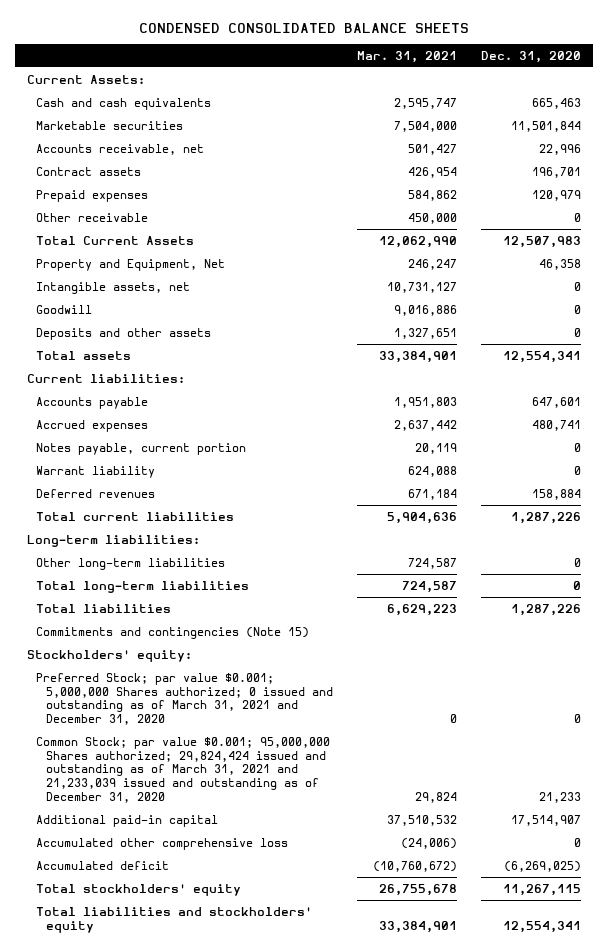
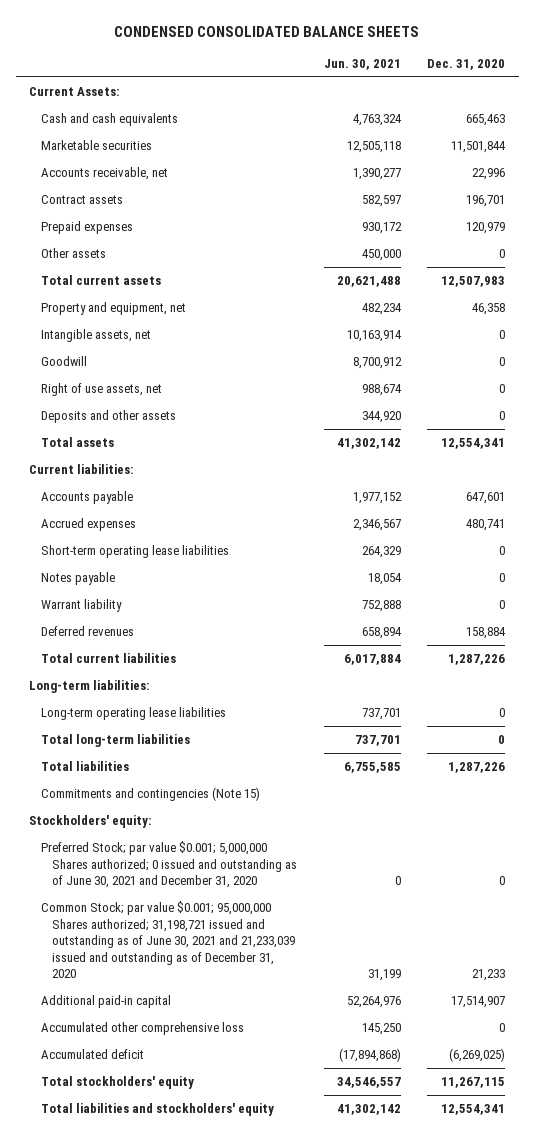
- | Mar. 31, 2021 | Dec. 31, 2020
+ | Jun. 30, 2021 | Dec. 31, 2020
- Other receivable | 450,000 | 0
- Total Current Assets | 12,062,990 | 12,507,983
- Property and Equipment, Net | 246,247 | 46,358
+ Other assets | 450,000 | 0
+ Total current assets | 20,621,488 | 12,507,983
+ Property and equipment, net | 482,234 | 46,358
+ Right of use assets, net | 988,674 | 0
- Notes payable, current portion | 20,119 | 0
+ Short-term operating lease liabilities | 264,329 | 0
+ Notes payable | 18,054 | 0
- Other long-term liabilities | 724,587 | 0
+ Long-term operating lease liabilities | 737,701 | 0
- Preferred Stock; par value $0.001; 5,000,000 Shares authorized; 0 issued and outstanding as of March 31, 2021 and December 31, 2020 | 0 | 0
- Common Stock; par value $0.001; 95,000,000 Shares authorized; 29,824,424 issued and outstanding as of March 31, 2021 and 21,233,039 issued and outstanding as of December 31, 2020 | 29,824 | 21,233
+ Preferred Stock; par value $0.001; 5,000,000 Shares authorized; 0 issued and outstanding as of June 30, 2021 and December 31, 2020 | 0 | 0
+ Common Stock; par value $0.001; 95,000,000 Shares authorized; 31,198,721 issued and outstanding as of June 30, 2021 and 21,233,039 issued and outstanding as of December 31, 2020 | 31,199 | 21,233

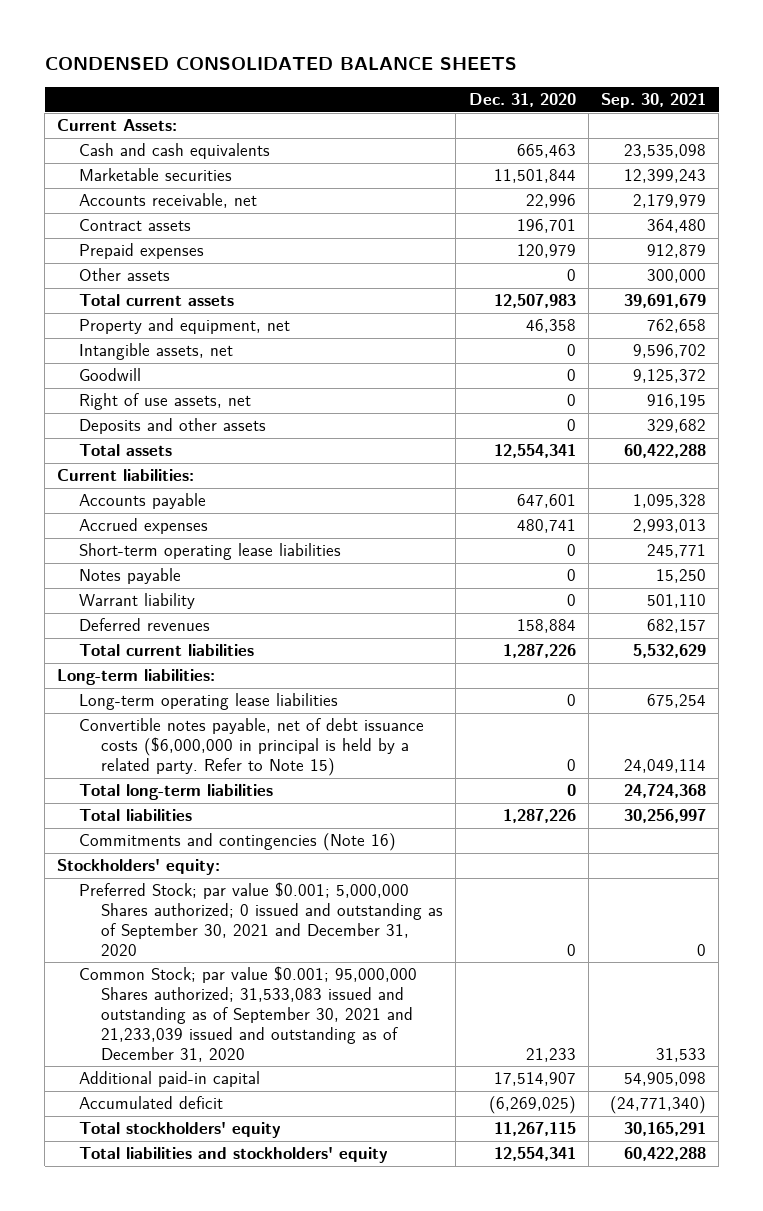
- | Jun. 30, 2021 | Dec. 31, 2020
+ | Dec. 31, 2020 | Sep. 30, 2021
+ Convertible notes payable, net of debt issuance costs ($6,000,000 in principal is held by a related party. Refer to Note 15) | 0 | 24,049,114
- Commitments and contingencies (Note 15)
+ Commitments and contingencies (Note 16)
- Preferred Stock; par value $0.001; 5,000,000 Shares authorized; 0 issued and outstanding as of June 30, 2021 and December 31, 2020 | 0 | 0
- Common Stock; par value $0.001; 95,000,000 Shares authorized; 31,198,721 issued and outstanding as of June 30, 2021 and 21,233,039 issued and outstanding as of December 31, 2020 | 31,199 | 21,233
+ Preferred Stock; par value $0.001; 5,000,000 Shares authorized; 0 issued and outstanding as of September 30, 2021 and December 31, 2020 | 0 | 0
+ Common Stock; par value $0.001; 95,000,000 Shares authorized; 31,533,083 issued and outstanding as of September 30, 2021 and 21,233,039 issued and outstanding as of December 31, 2020 | 21,233 | 31,533
- Accumulated other comprehensive loss | 145,250 | 0

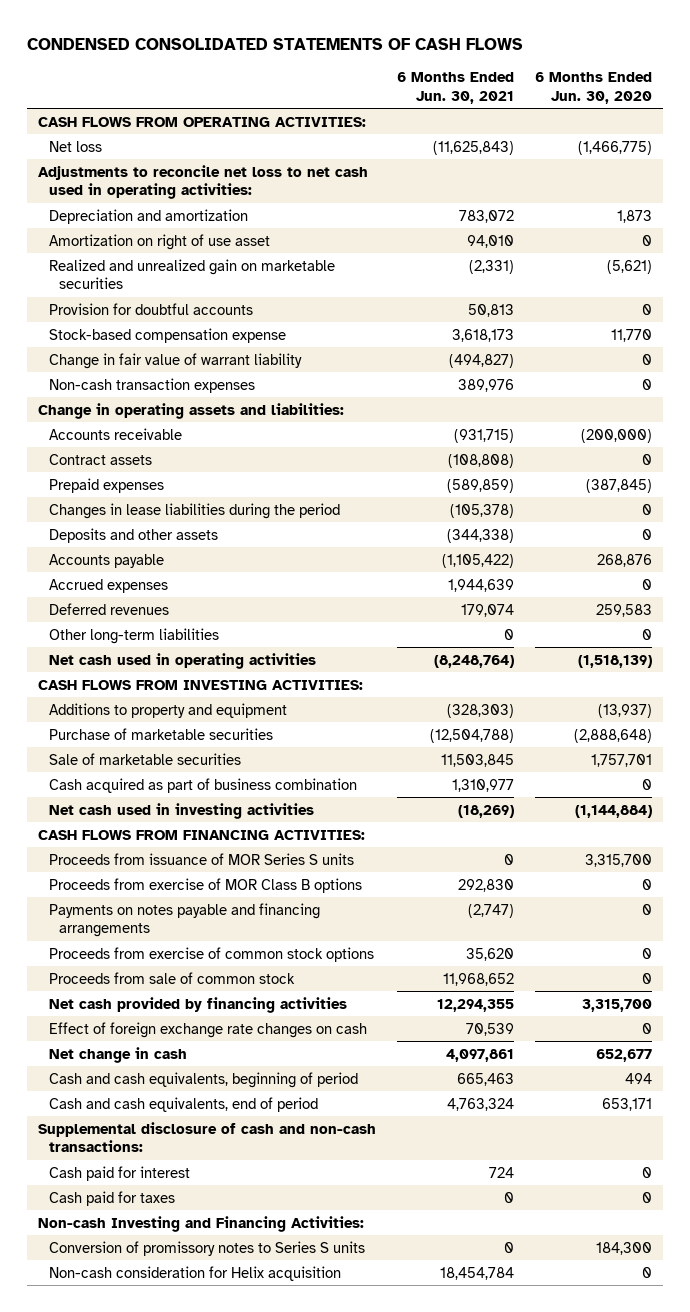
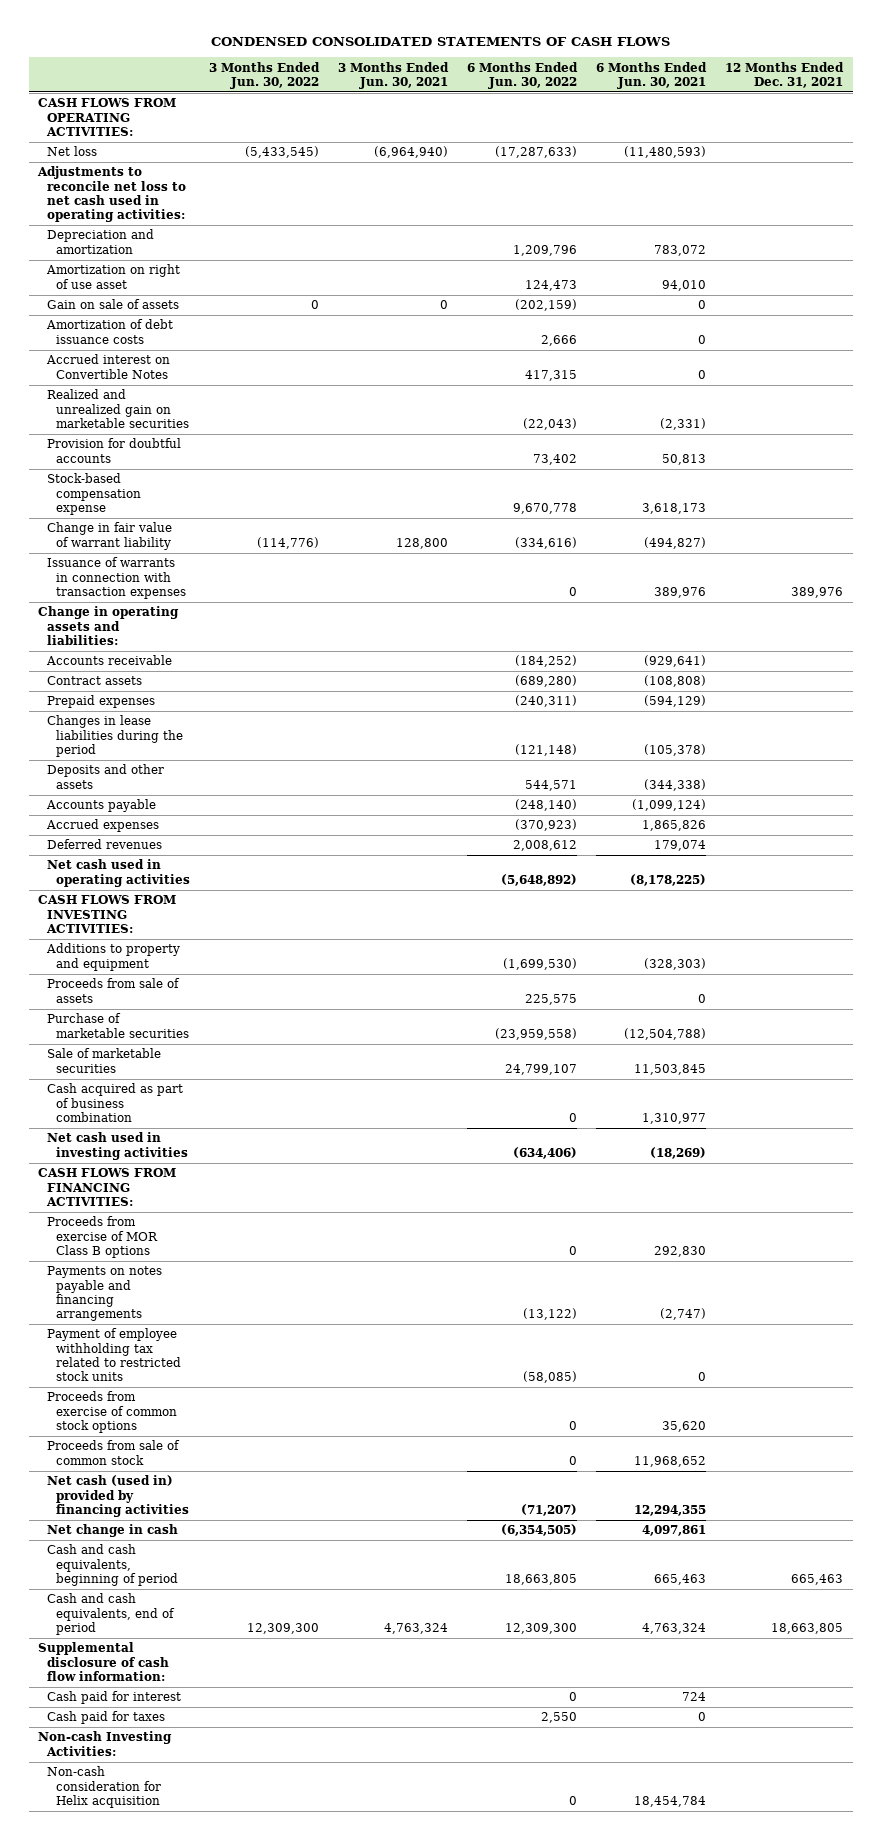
- | 6 Months Ended Jun. 30, 2021 | 6 Months Ended Jun. 30, 2020
+ | 3 Months Ended Jun. 30, 2022 | 3 Months Ended Jun. 30, 2021 | 6 Months Ended Jun. 30, 2022 | 6 Months Ended Jun. 30, 2021 | 12 Months Ended Dec. 31, 2021
- Net loss | (11,625,843) | (1,466,775)
+ Net loss | (5,433,545) | (6,964,940) | (17,287,633) | (11,480,593) |
+ Gain on sale of assets | 0 | 0 | (202,159) | 0 |
+ Amortization of debt issuance costs | | | 2,666 | 0 |
+ Accrued interest on Convertible Notes | | | 417,315 | 0 |
- Non-cash transaction expenses | 389,976 | 0
+ Issuance of warrants in connection with transaction expenses | | | 0 | 389,976 | 389,976
- Accounts receivable | (931,715) | (200,000)
+ Accounts receivable | | | (184,252) | (929,641) |
- Prepaid expenses | (589,859) | (387,845)
+ Prepaid expenses | | | (240,311) | (594,129) |
- Accounts payable | (1,105,422) | 268,876
- Accrued expenses | 1,944,639 | 0
+ Accounts payable | | | (248,140) | (1,099,124) |
+ Accrued expenses | | | (370,923) | 1,865,826 |
- Other long-term liabilities | 0 | 0
- Net cash used in operating activities | (8,248,764) | (1,518,139)
+ Net cash used in operating activities | | | (5,648,892) | (8,178,225) |
+ Proceeds from sale of assets | | | 225,575 | 0 |
- Proceeds from issuance of MOR Series S units | 0 | 3,315,700
+ Payment of employee withholding tax related to restricted stock units | | | (58,085) | 0 |
- Net cash provided by financing activities | 12,294,355 | 3,315,700
- Effect of foreign exchange rate changes on cash | 70,539 | 0
+ Net cash (used in) provided by financing activities | | | (71,207) | 12,294,355 |
- Supplemental disclosure of cash and non-cash transactions:
+ Supplemental disclosure of cash flow information:
- Non-cash Investing and Financing Activities:
- Conversion of promissory notes to Series S units | 0 | 184,300
+ Non-cash Investing Activities:

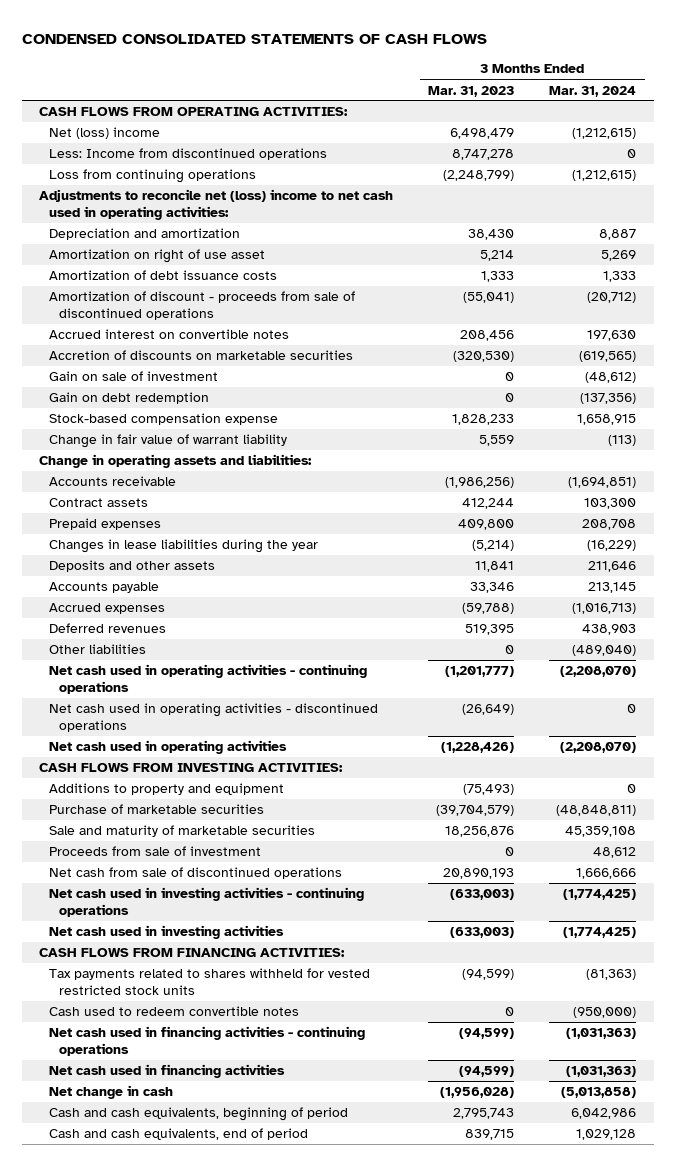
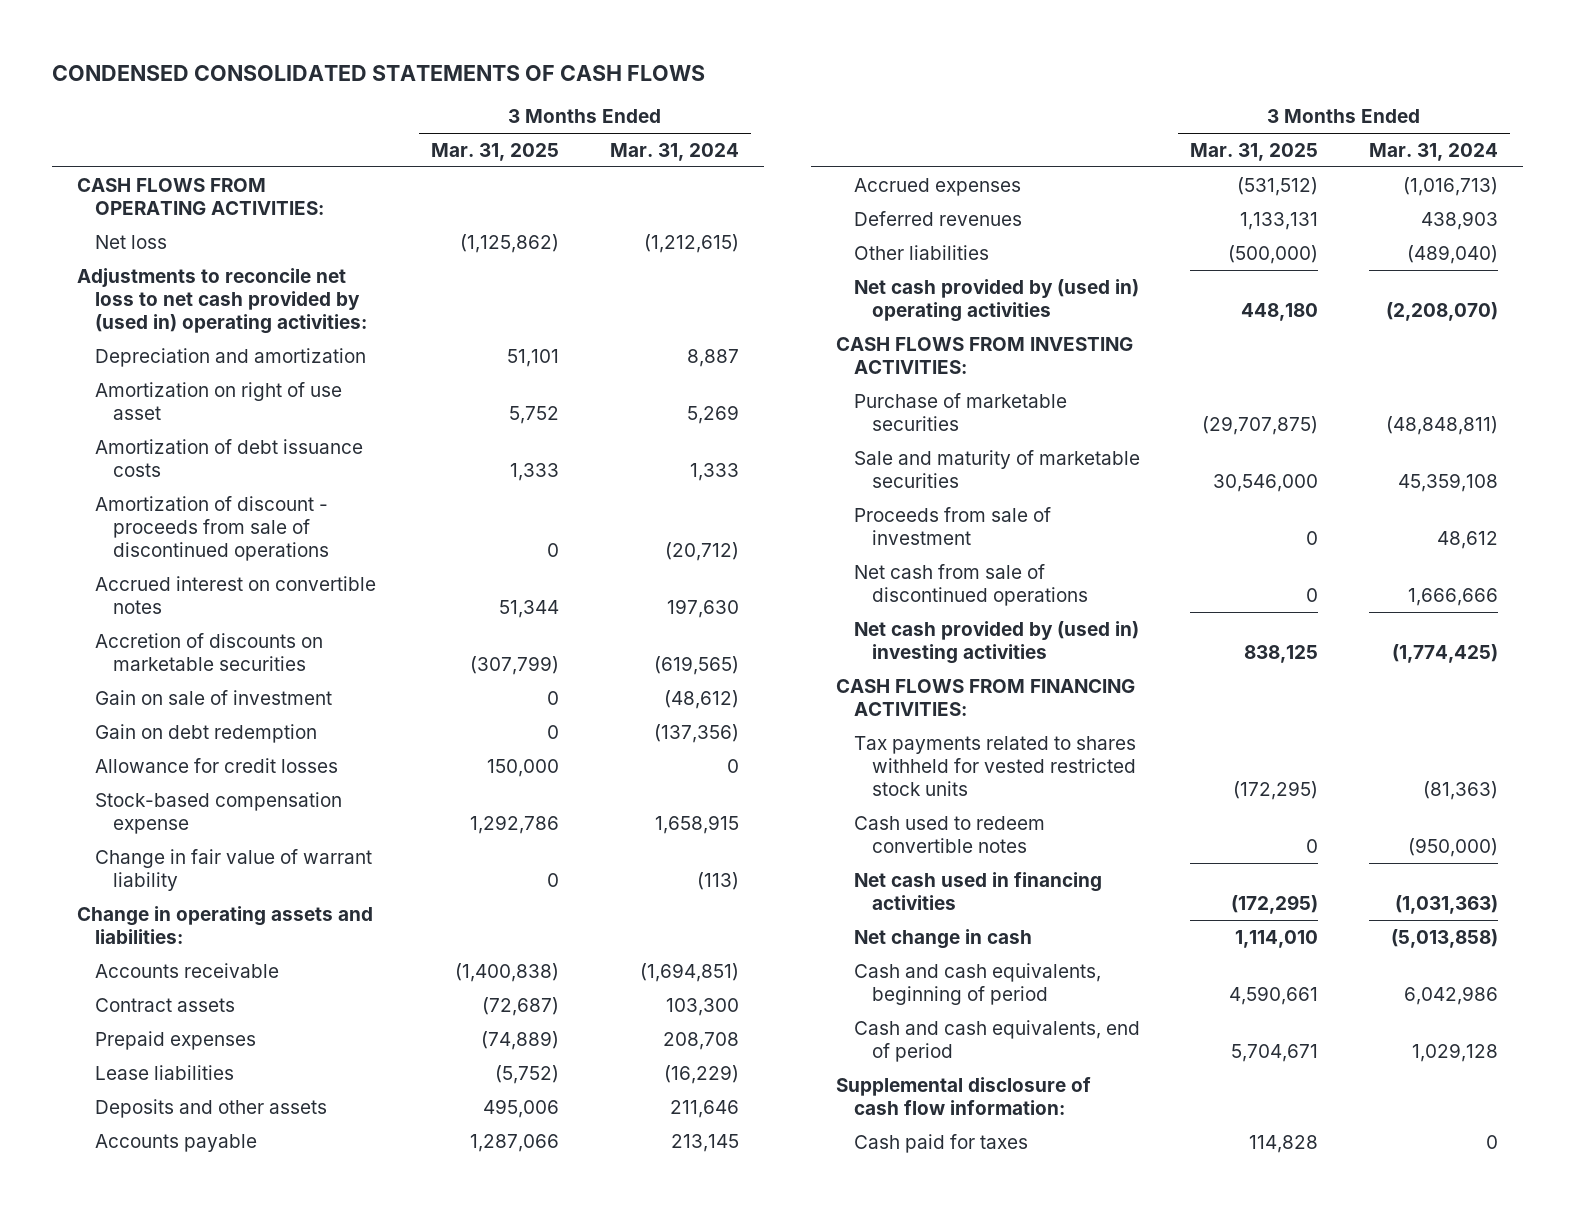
- | 3 Months Ended Mar. 31, 2023 | 3 Months Ended Mar. 31, 2024
+ | 3 Months Ended Mar. 31, 2025 | 3 Months Ended Mar. 31, 2024
- Net (loss) income | 6,498,479 | (1,212,615)
- Less: Income from discontinued operations | 8,747,278 | 0
- Loss from continuing operations | (2,248,799) | (1,212,615)
- Adjustments to reconcile net (loss) income to net cash used in operating activities:
+ Net loss | (1,125,862) | (1,212,615)
+ Adjustments to reconcile net loss to net cash provided by (used in) operating activities:
+ Allowance for credit losses | 150,000 | 0
- Changes in lease liabilities during the year | (5,214) | (16,229)
+ Lease liabilities | (5,752) | (16,229)
- Net cash used in operating activities - continuing operations | (1,201,777) | (2,208,070)
- Net cash used in operating activities - discontinued operations | (26,649) | 0
- Net cash used in operating activities | (1,228,426) | (2,208,070)
+ Net cash provided by (used in) operating activities | 448,180 | (2,208,070)
- Additions to property and equipment | (75,493) | 0
- Net cash used in investing activities - continuing operations | (633,003) | (1,774,425)
- Net cash used in investing activities | (633,003) | (1,774,425)
+ Net cash provided by (used in) investing activities | 838,125 | (1,774,425)
- Net cash used in financing activities - continuing operations | (94,599) | (1,031,363)
+ Supplemental disclosure of cash flow information:
+ Cash paid for taxes | 114,828 | 0

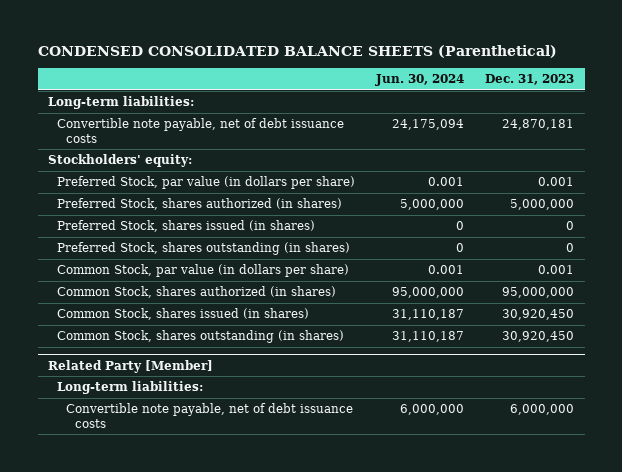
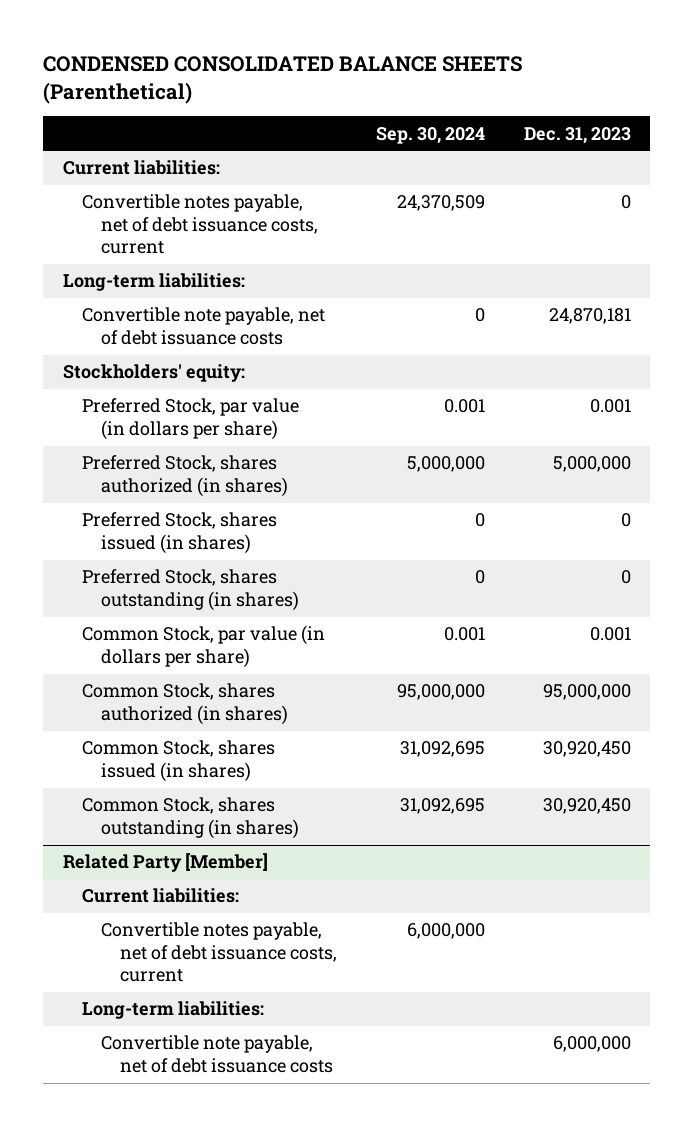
- | Jun. 30, 2024 | Dec. 31, 2023
+ | Sep. 30, 2024 | Dec. 31, 2023
+ Current liabilities:
+ Convertible notes payable, net of debt issuance costs, current | 24,370,509 | 0
@ Related Party [Member]
+ Current liabilities:
+ Convertible notes payable, net of debt issuance costs, current | 6,000,000 |

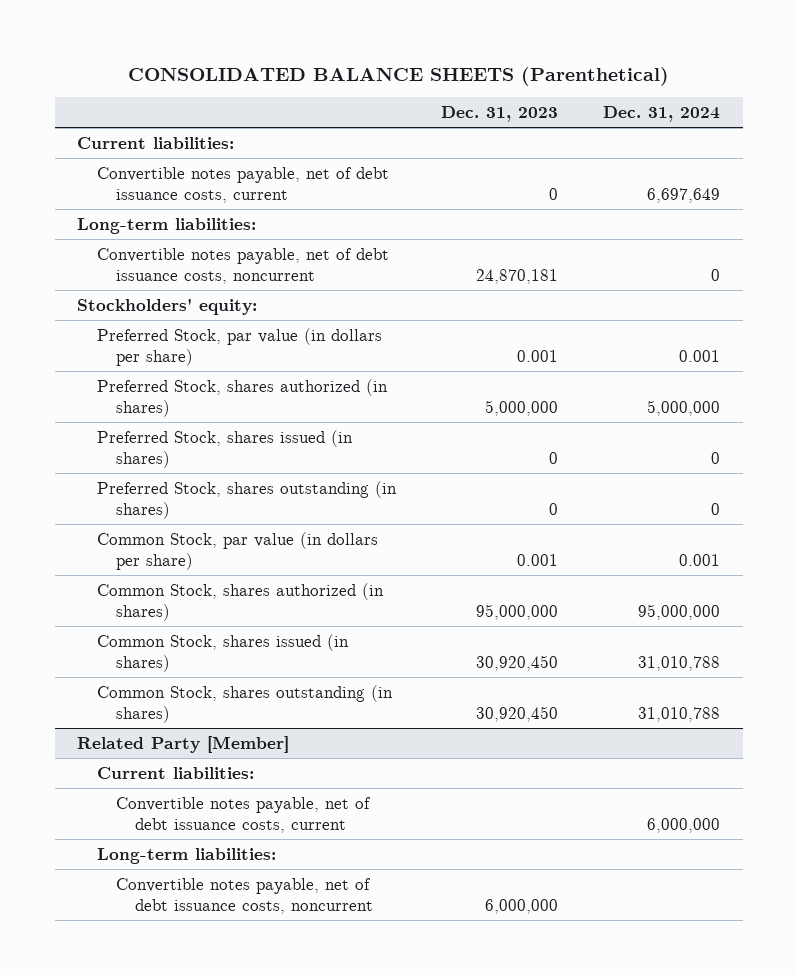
- CONDENSED CONSOLIDATED BALANCE SHEETS (Parenthetical)
+ CONSOLIDATED BALANCE SHEETS (Parenthetical)
- | Sep. 30, 2024 | Dec. 31, 2023
+ | Dec. 31, 2023 | Dec. 31, 2024
- Convertible note payable, net of debt issuance costs | 0 | 24,870,181
+ Convertible notes payable, net of debt issuance costs, noncurrent | 24,870,181 | 0
@ Related Party [Member]
- Convertible note payable, net of debt issuance costs | | 6,000,000
+ Convertible notes payable, net of debt issuance costs, noncurrent | 6,000,000 |

